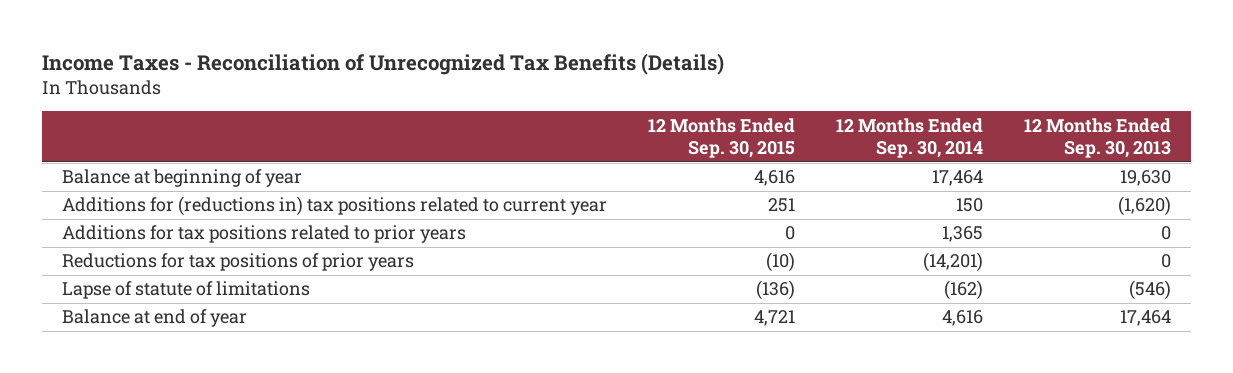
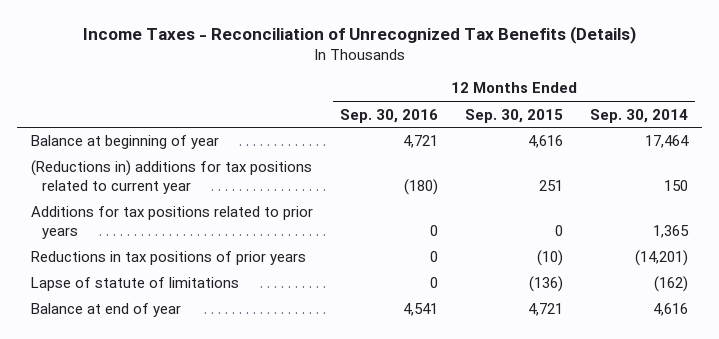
- | 12 Months Ended Sep. 30, 2015 | 12 Months Ended Sep. 30, 2014 | 12 Months Ended Sep. 30, 2013
+ | 12 Months Ended Sep. 30, 2016 | 12 Months Ended Sep. 30, 2015 | 12 Months Ended Sep. 30, 2014
- Additions for (reductions in) tax positions related to current year | 251 | 150 | (1,620)
+ (Reductions in) additions for tax positions related to current year | (180) | 251 | 150
- Reductions for tax positions of prior years | (10) | (14,201) | 0
+ Reductions in tax positions of prior years | 0 | (10) | (14,201)

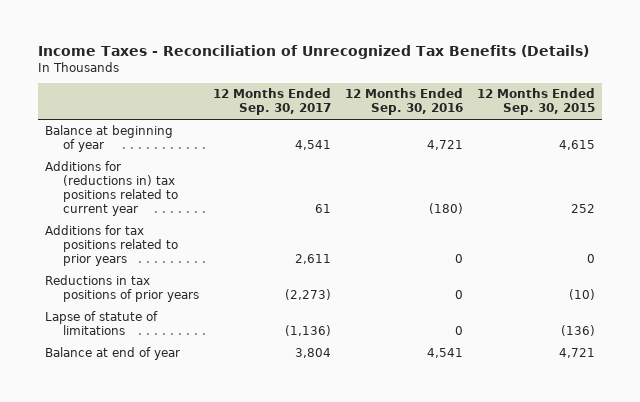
- | 12 Months Ended Sep. 30, 2016 | 12 Months Ended Sep. 30, 2015 | 12 Months Ended Sep. 30, 2014
+ | 12 Months Ended Sep. 30, 2017 | 12 Months Ended Sep. 30, 2016 | 12 Months Ended Sep. 30, 2015
- Balance at beginning of year | 4,721 | 4,616 | 17,464
- (Reductions in) additions for tax positions related to current year | (180) | 251 | 150
+ Balance at beginning of year | 4,541 | 4,721 | 4,615
+ Additions for (reductions in) tax positions related to current year | 61 | (180) | 252

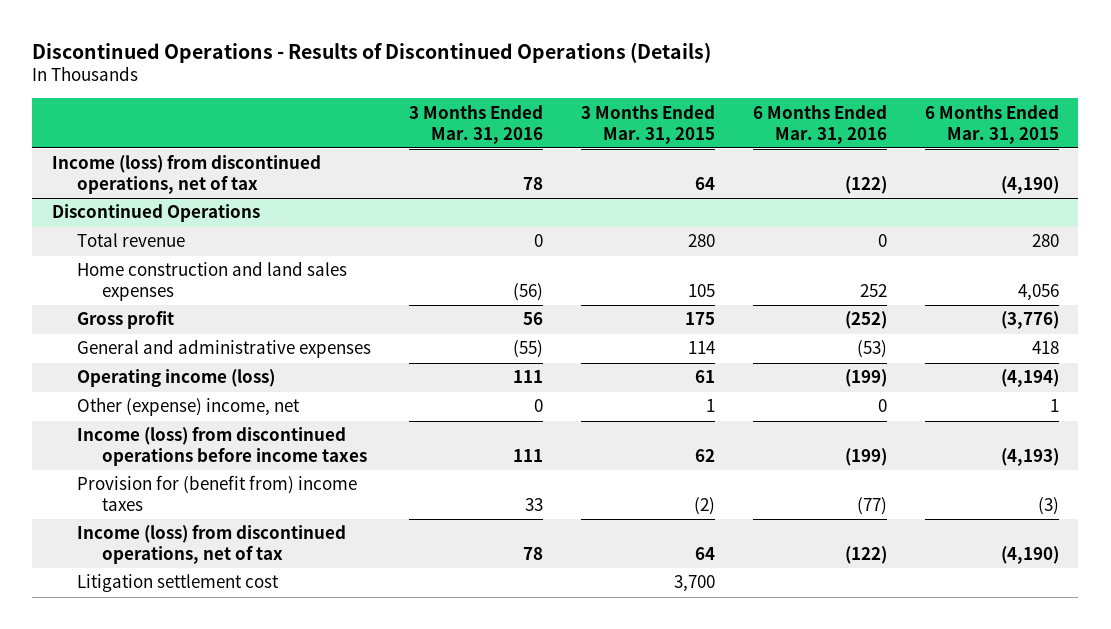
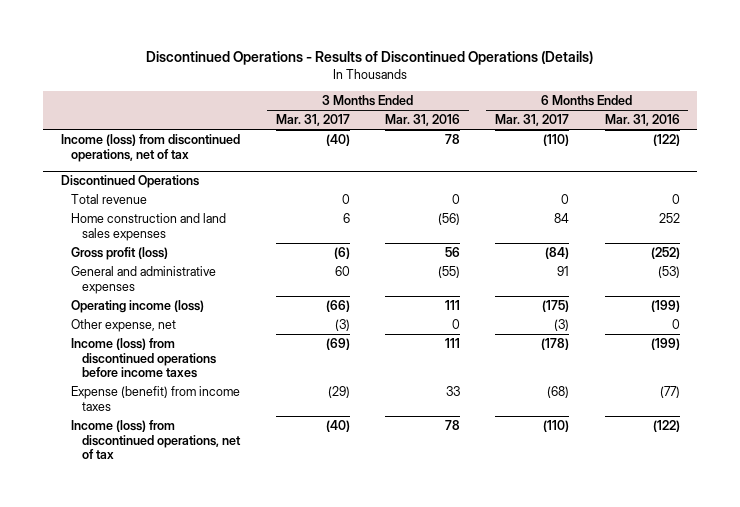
- | 3 Months Ended Mar. 31, 2016 | 3 Months Ended Mar. 31, 2015 | 6 Months Ended Mar. 31, 2016 | 6 Months Ended Mar. 31, 2015
+ | 3 Months Ended Mar. 31, 2017 | 3 Months Ended Mar. 31, 2016 | 6 Months Ended Mar. 31, 2017 | 6 Months Ended Mar. 31, 2016
@ Discontinued Operations
- Gross profit | 56 | 175 | (252) | (3,776)
+ Gross profit (loss) | (6) | 56 | (84) | (252)
- Other (expense) income, net | 0 | 1 | 0 | 1
+ Other expense, net | (3) | 0 | (3) | 0
- Provision for (benefit from) income taxes | 33 | (2) | (77) | (3)
+ Expense (benefit) from income taxes | (29) | 33 | (68) | (77)
- Litigation settlement cost | | 3,700 | |

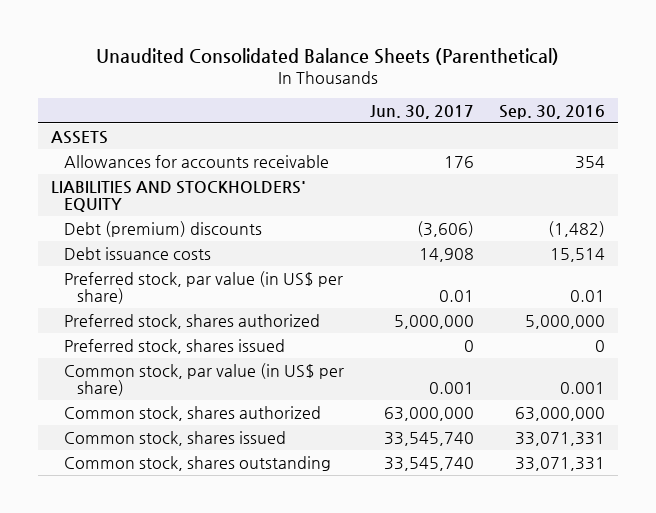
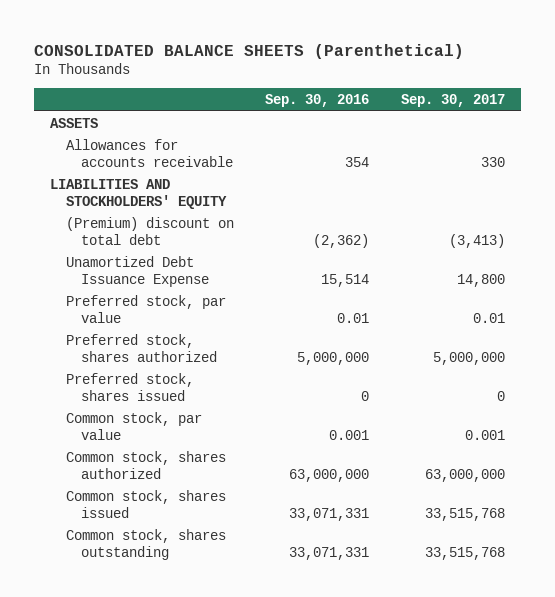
- Unaudited Consolidated Balance Sheets (Parenthetical)
+ CONSOLIDATED BALANCE SHEETS (Parenthetical)
- | Jun. 30, 2017 | Sep. 30, 2016
+ | Sep. 30, 2016 | Sep. 30, 2017
- Debt (premium) discounts | (3,606) | (1,482)
- Debt issuance costs | 14,908 | 15,514
- Preferred stock, par value (in US$ per share) | 0.01 | 0.01
+ (Premium) discount on total debt | (2,362) | (3,413)
+ Unamortized Debt Issuance Expense | 15,514 | 14,800
+ Preferred stock, par value | 0.01 | 0.01
- Common stock, par value (in US$ per share) | 0.001 | 0.001
+ Common stock, par value | 0.001 | 0.001

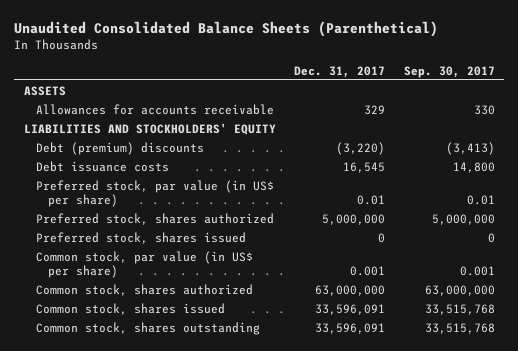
- CONSOLIDATED BALANCE SHEETS (Parenthetical)
+ Unaudited Consolidated Balance Sheets (Parenthetical)
- | Sep. 30, 2016 | Sep. 30, 2017
+ | Dec. 31, 2017 | Sep. 30, 2017
- (Premium) discount on total debt | (2,362) | (3,413)
- Unamortized Debt Issuance Expense | 15,514 | 14,800
- Preferred stock, par value | 0.01 | 0.01
+ Debt (premium) discounts | (3,220) | (3,413)
+ Debt issuance costs | 16,545 | 14,800
+ Preferred stock, par value (in US$ per share) | 0.01 | 0.01
- Common stock, par value | 0.001 | 0.001
+ Common stock, par value (in US$ per share) | 0.001 | 0.001

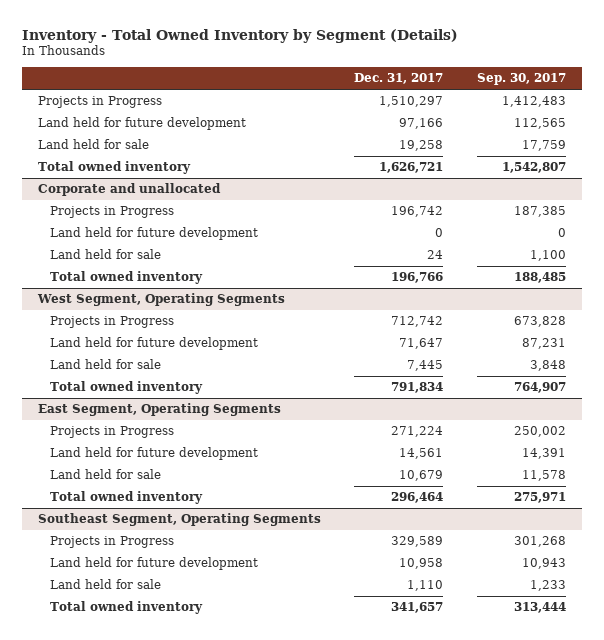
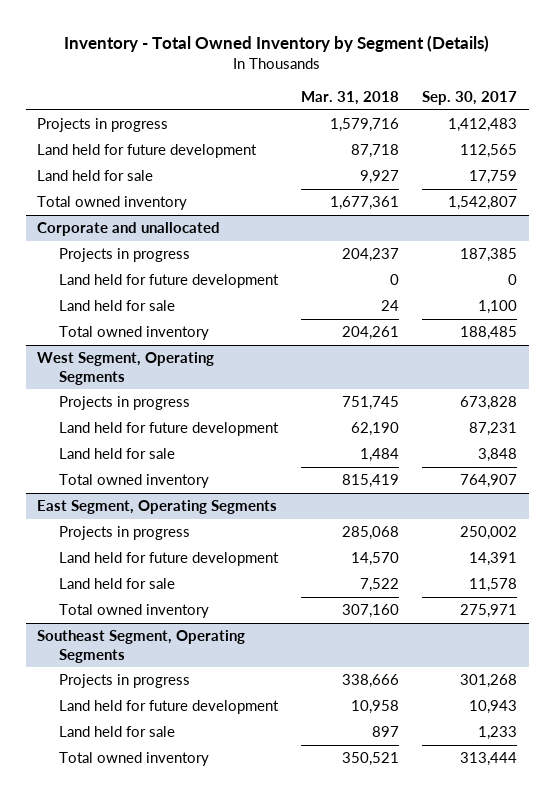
- | Dec. 31, 2017 | Sep. 30, 2017
+ | Mar. 31, 2018 | Sep. 30, 2017
- Projects in Progress | 1,510,297 | 1,412,483
+ Projects in progress | 1,579,716 | 1,412,483
@ Corporate and unallocated
- Projects in Progress | 196,742 | 187,385
+ Projects in progress | 204,237 | 187,385
@ West Segment, Operating Segments
- Projects in Progress | 712,742 | 673,828
+ Projects in progress | 751,745 | 673,828
@ East Segment, Operating Segments
- Projects in Progress | 271,224 | 250,002
+ Projects in progress | 285,068 | 250,002
@ Southeast Segment, Operating Segments
- Projects in Progress | 329,589 | 301,268
+ Projects in progress | 338,666 | 301,268

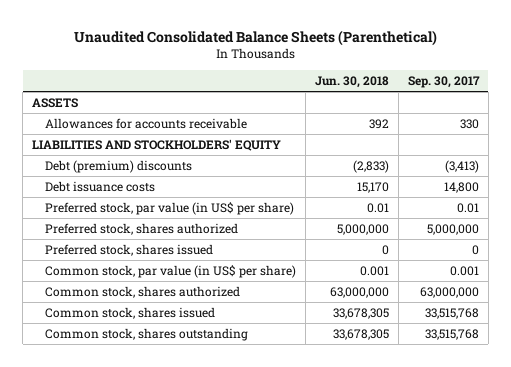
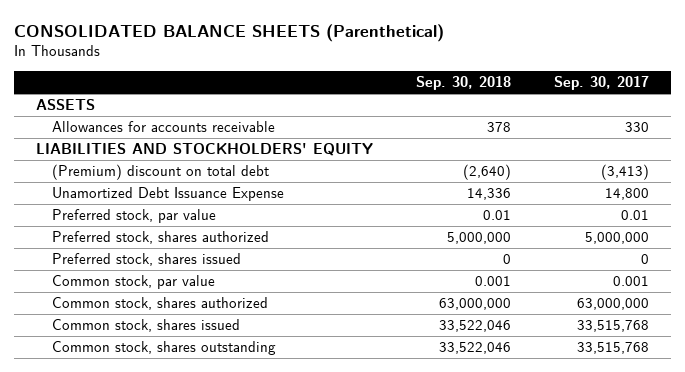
- Unaudited Consolidated Balance Sheets (Parenthetical)
+ CONSOLIDATED BALANCE SHEETS (Parenthetical)
- | Jun. 30, 2018 | Sep. 30, 2017
+ | Sep. 30, 2018 | Sep. 30, 2017
- Debt (premium) discounts | (2,833) | (3,413)
- Debt issuance costs | 15,170 | 14,800
- Preferred stock, par value (in US$ per share) | 0.01 | 0.01
+ (Premium) discount on total debt | (2,640) | (3,413)
+ Unamortized Debt Issuance Expense | 14,336 | 14,800
+ Preferred stock, par value | 0.01 | 0.01
- Common stock, par value (in US$ per share) | 0.001 | 0.001
+ Common stock, par value | 0.001 | 0.001

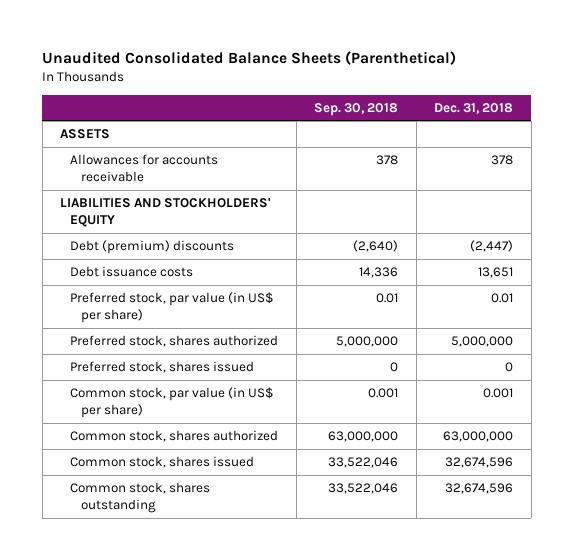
- CONSOLIDATED BALANCE SHEETS (Parenthetical)
+ Unaudited Consolidated Balance Sheets (Parenthetical)
- | Sep. 30, 2018 | Sep. 30, 2017
+ | Sep. 30, 2018 | Dec. 31, 2018
- (Premium) discount on total debt | (2,640) | (3,413)
- Unamortized Debt Issuance Expense | 14,336 | 14,800
- Preferred stock, par value | 0.01 | 0.01
+ Debt (premium) discounts | (2,640) | (2,447)
+ Debt issuance costs | 14,336 | 13,651
+ Preferred stock, par value (in US$ per share) | 0.01 | 0.01
- Common stock, par value | 0.001 | 0.001
+ Common stock, par value (in US$ per share) | 0.001 | 0.001

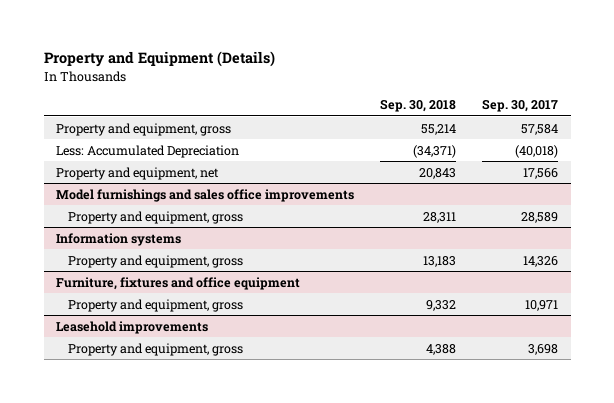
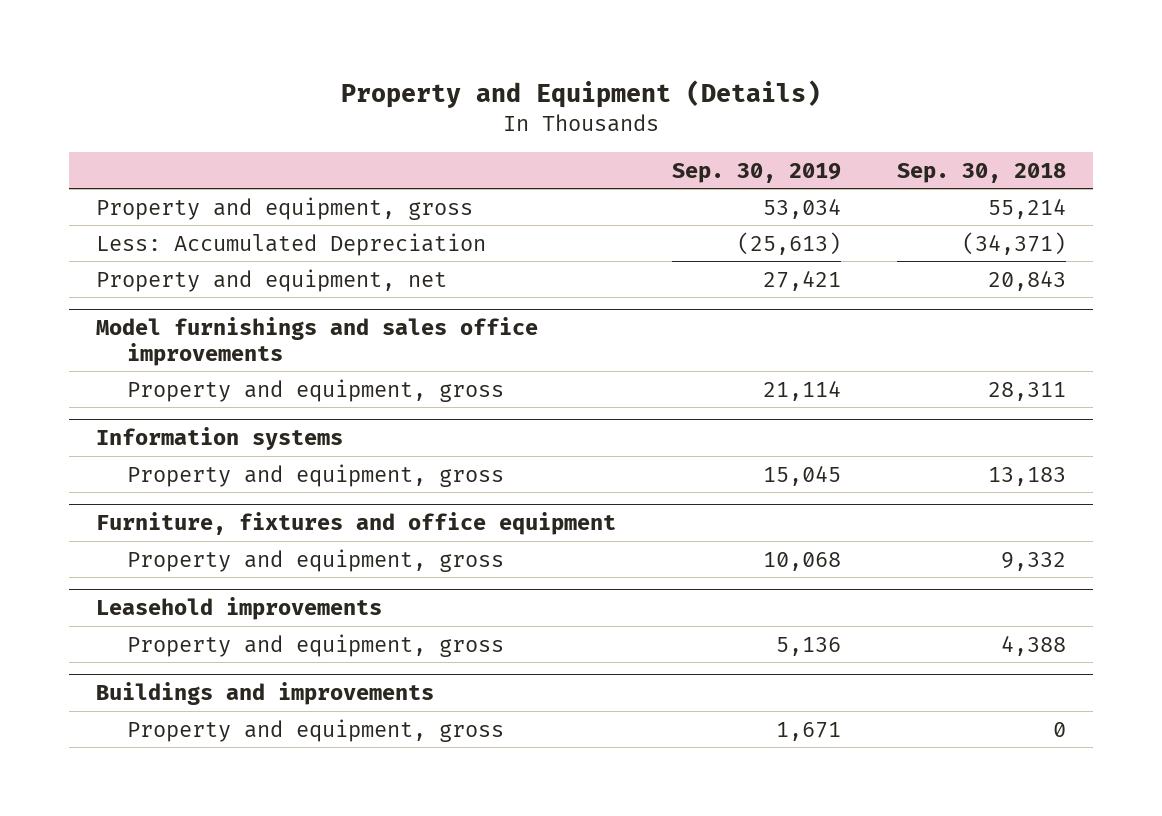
- | Sep. 30, 2018 | Sep. 30, 2017
+ | Sep. 30, 2019 | Sep. 30, 2018
+ Buildings and improvements
+ Property and equipment, gross | 1,671 | 0

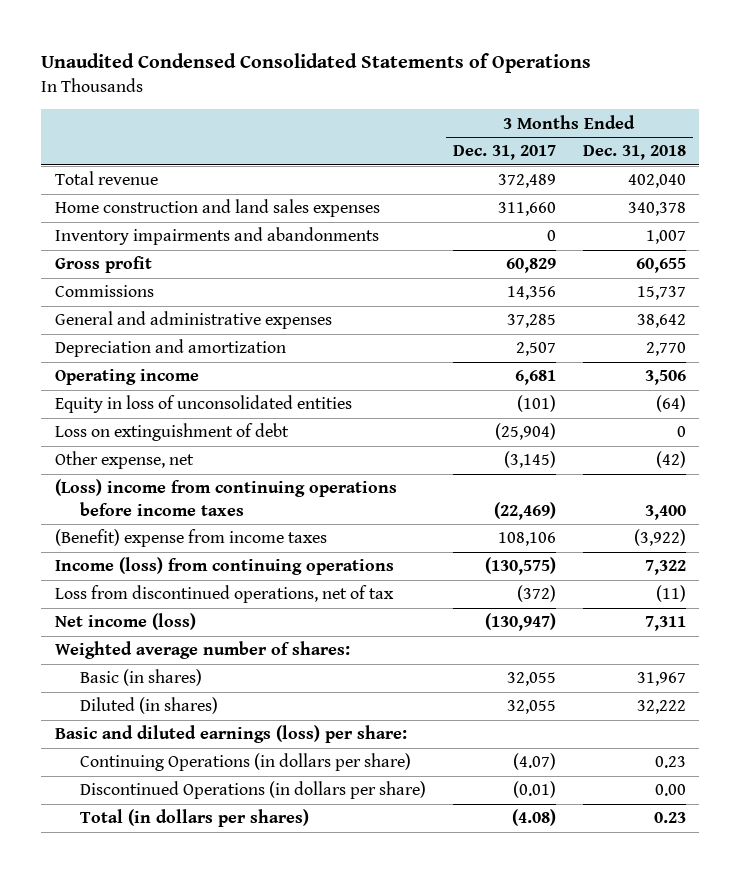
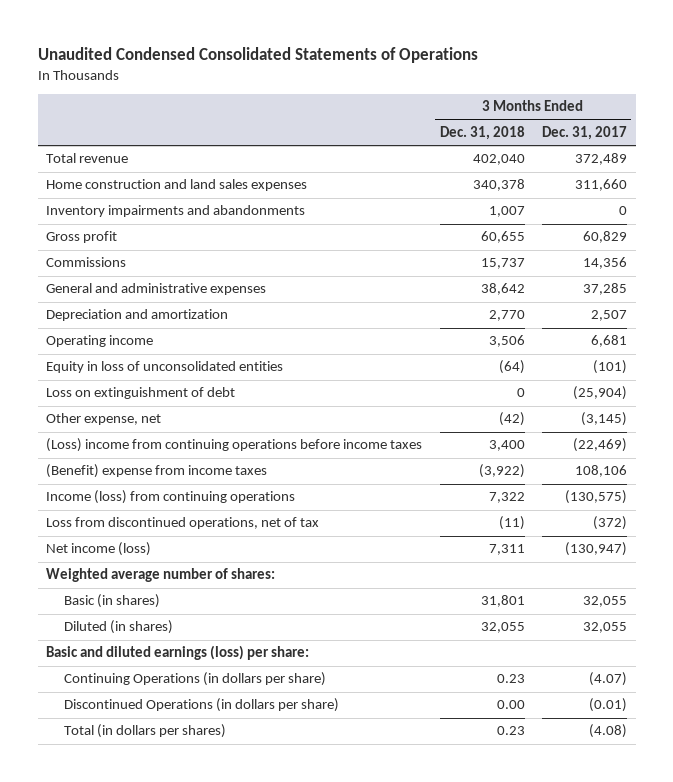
- | 3 Months Ended Dec. 31, 2017 | 3 Months Ended Dec. 31, 2018
+ | 3 Months Ended Dec. 31, 2018 | 3 Months Ended Dec. 31, 2017
- Basic (in shares) | 32,055 | 31,967
- Diluted (in shares) | 32,055 | 32,222
+ Basic (in shares) | 31,801 | 32,055
+ Diluted (in shares) | 32,055 | 32,055

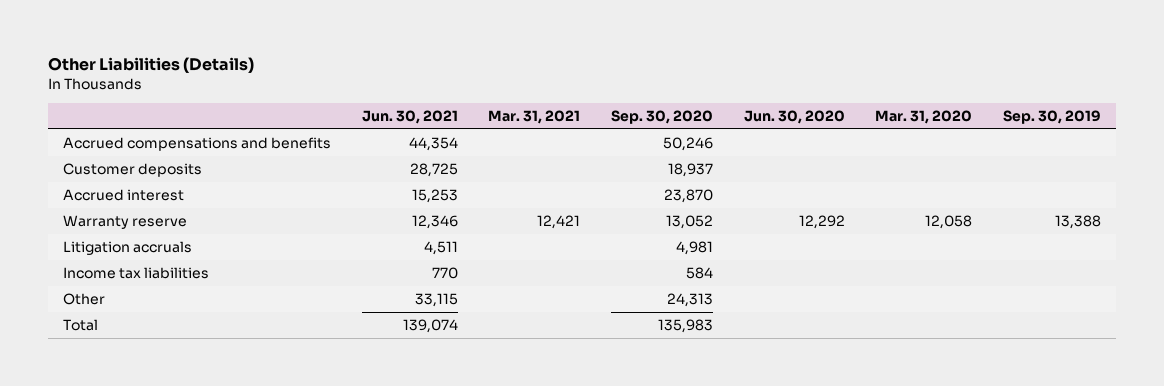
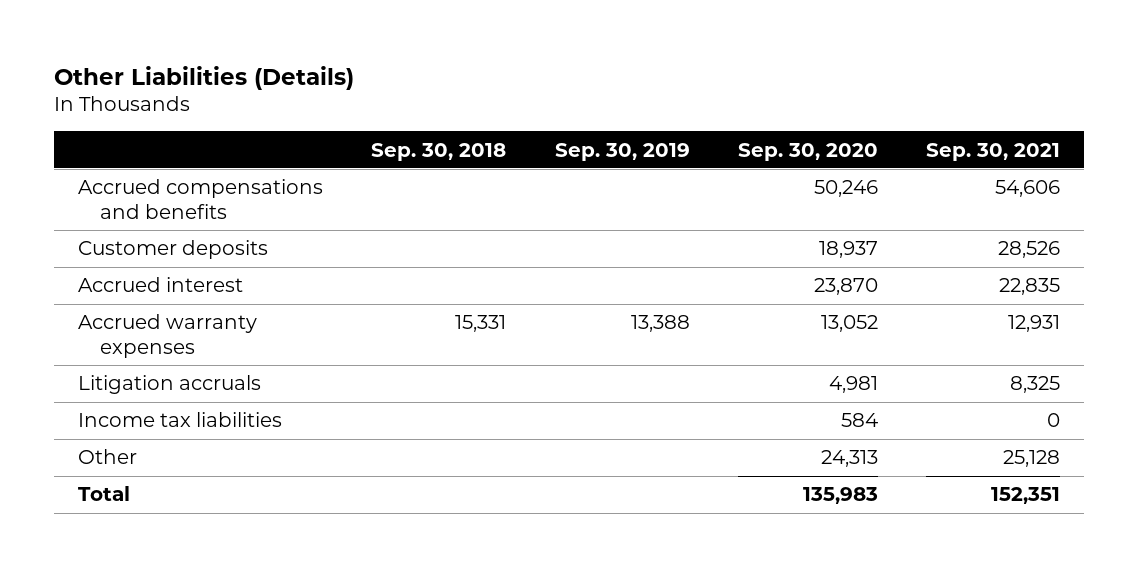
- | Jun. 30, 2021 | Mar. 31, 2021 | Sep. 30, 2020 | Jun. 30, 2020 | Mar. 31, 2020 | Sep. 30, 2019
+ | Sep. 30, 2018 | Sep. 30, 2019 | Sep. 30, 2020 | Sep. 30, 2021
- Warranty reserve | 12,346 | 12,421 | 13,052 | 12,292 | 12,058 | 13,388
+ Accrued warranty expenses | 15,331 | 13,388 | 13,052 | 12,931

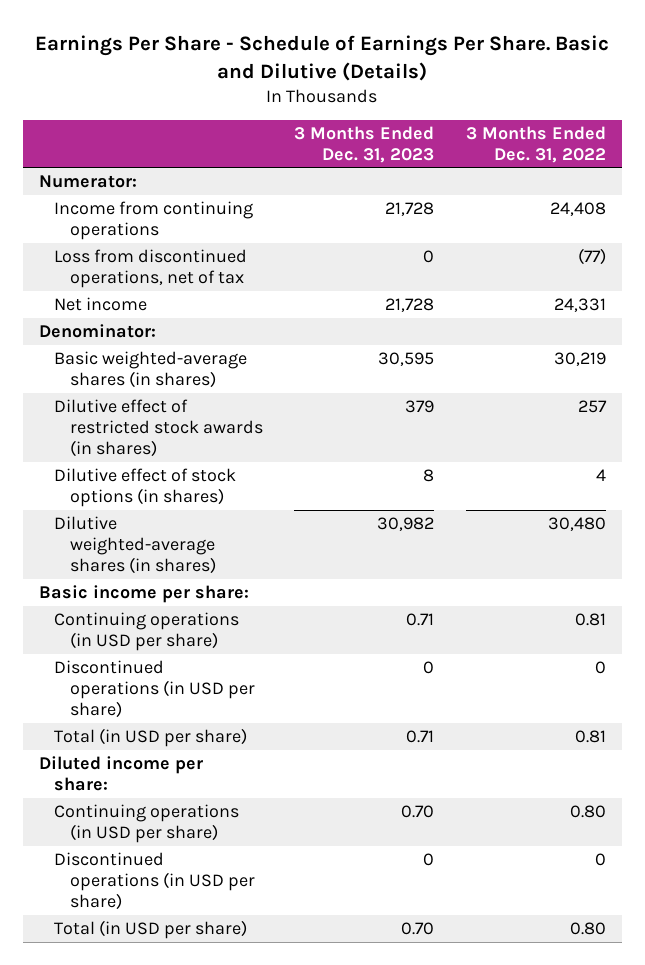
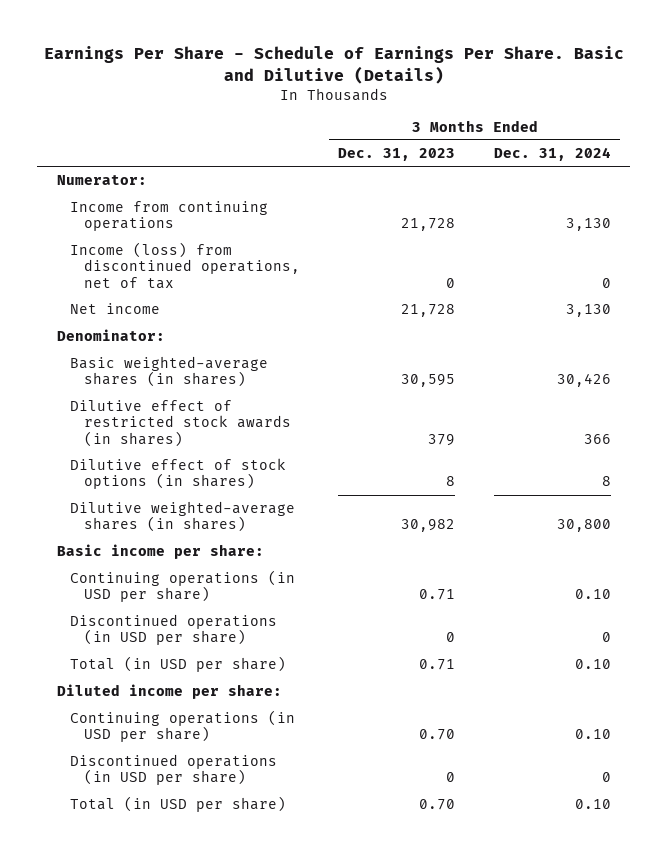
- | 3 Months Ended Dec. 31, 2023 | 3 Months Ended Dec. 31, 2022
+ | 3 Months Ended Dec. 31, 2023 | 3 Months Ended Dec. 31, 2024
- Loss from discontinued operations, net of tax | 0 | (77)
+ Income (loss) from discontinued operations, net of tax | 0 | 0

